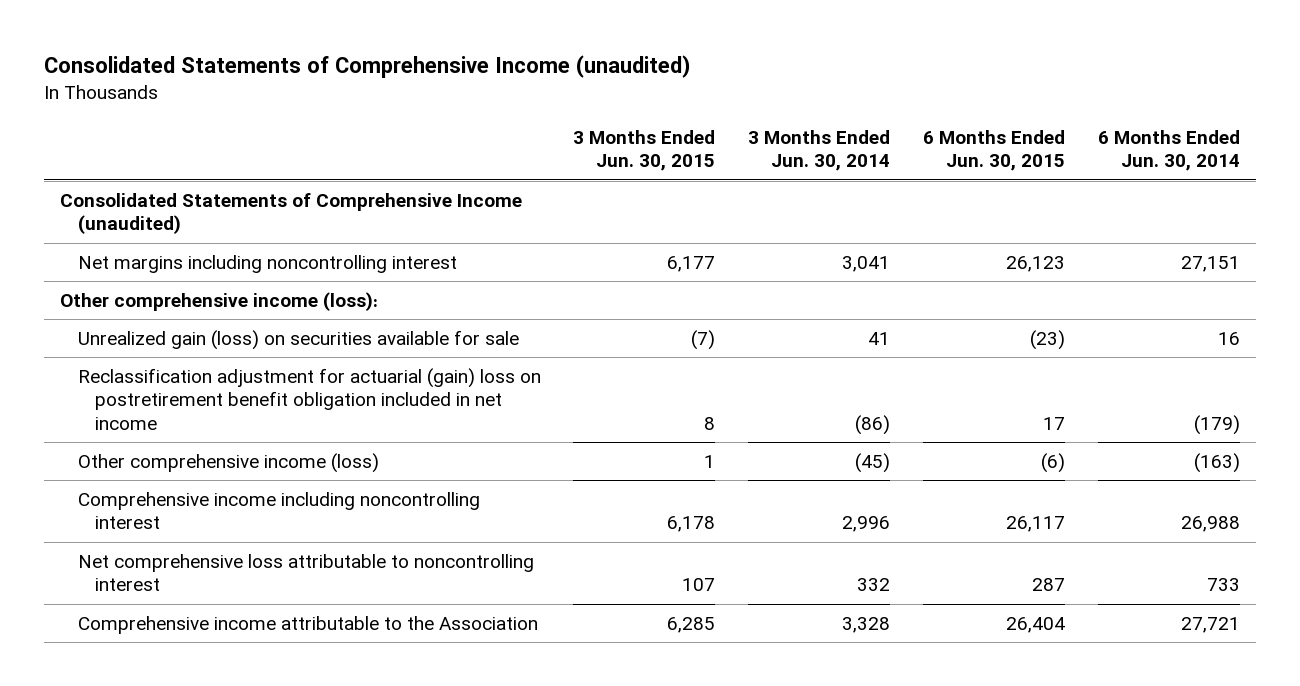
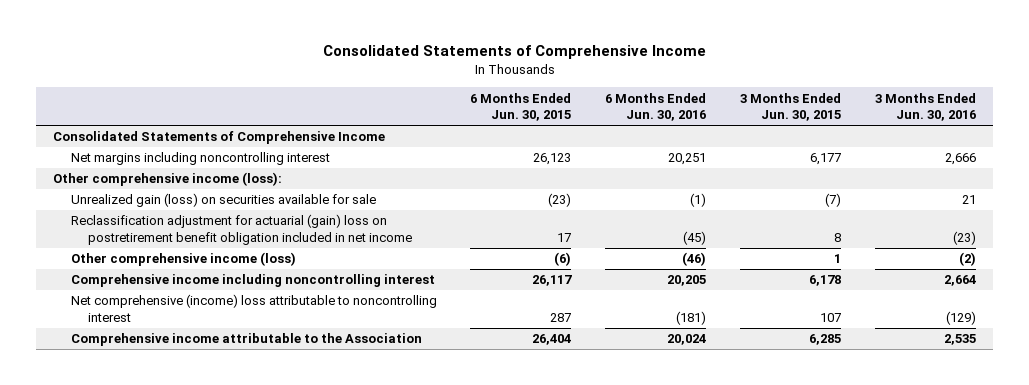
- Consolidated Statements of Comprehensive Income (unaudited)
+ Consolidated Statements of Comprehensive Income
- | 3 Months Ended Jun. 30, 2015 | 3 Months Ended Jun. 30, 2014 | 6 Months Ended Jun. 30, 2015 | 6 Months Ended Jun. 30, 2014
+ | 6 Months Ended Jun. 30, 2015 | 6 Months Ended Jun. 30, 2016 | 3 Months Ended Jun. 30, 2015 | 3 Months Ended Jun. 30, 2016
- Consolidated Statements of Comprehensive Income (unaudited)
+ Consolidated Statements of Comprehensive Income
- Net comprehensive loss attributable to noncontrolling interest | 107 | 332 | 287 | 733
+ Net comprehensive (income) loss attributable to noncontrolling interest | 287 | (181) | 107 | (129)

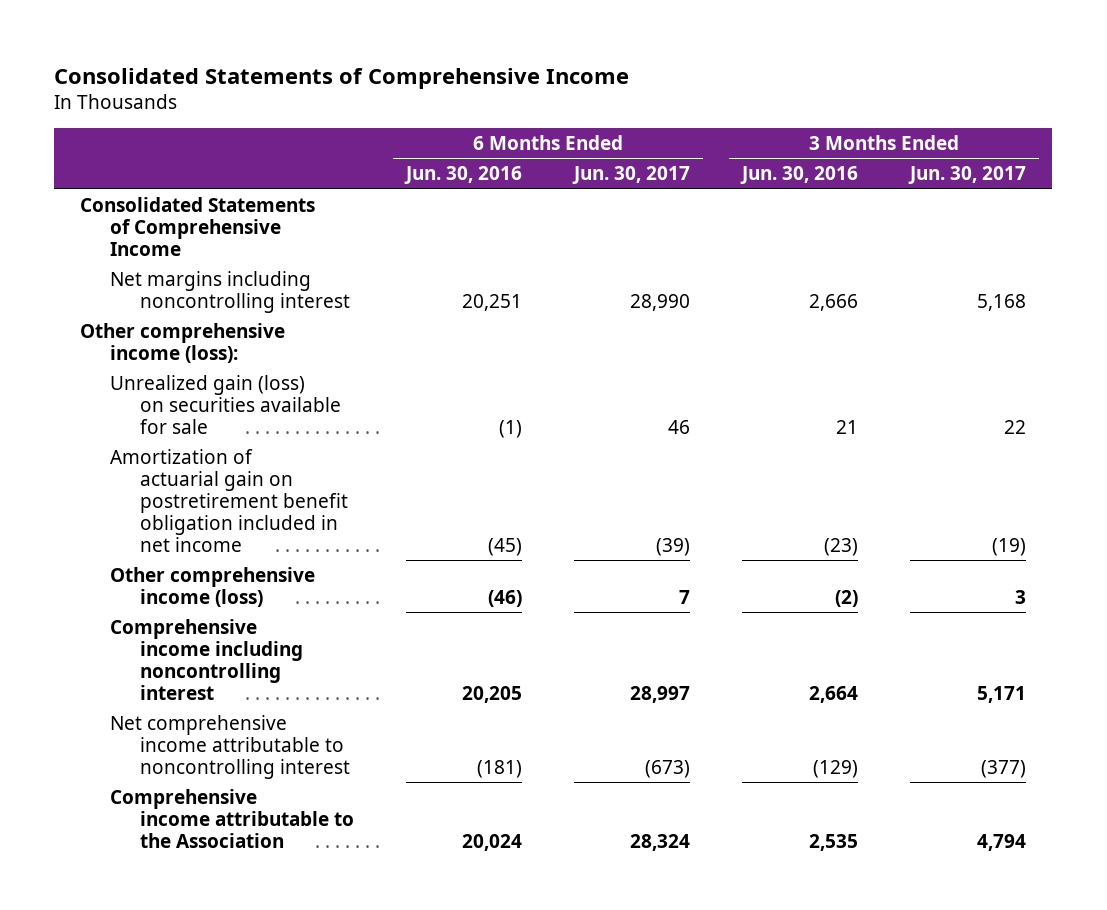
- | 6 Months Ended Jun. 30, 2015 | 6 Months Ended Jun. 30, 2016 | 3 Months Ended Jun. 30, 2015 | 3 Months Ended Jun. 30, 2016
+ | 6 Months Ended Jun. 30, 2016 | 6 Months Ended Jun. 30, 2017 | 3 Months Ended Jun. 30, 2016 | 3 Months Ended Jun. 30, 2017
- Reclassification adjustment for actuarial (gain) loss on postretirement benefit obligation included in net income | 17 | (45) | 8 | (23)
+ Amortization of actuarial gain on postretirement benefit obligation included in net income | (45) | (39) | (23) | (19)
- Net comprehensive (income) loss attributable to noncontrolling interest | 287 | (181) | 107 | (129)
+ Net comprehensive income attributable to noncontrolling interest | (181) | (673) | (129) | (377)

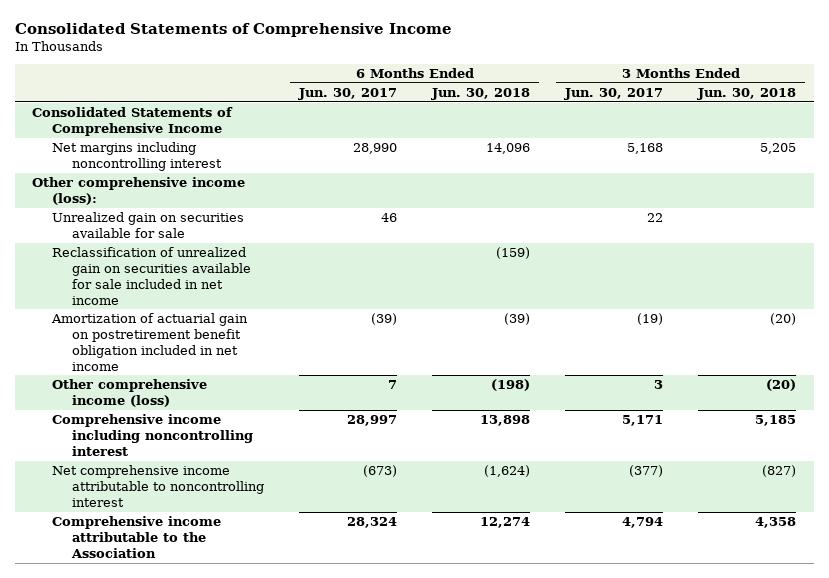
- | 6 Months Ended Jun. 30, 2016 | 6 Months Ended Jun. 30, 2017 | 3 Months Ended Jun. 30, 2016 | 3 Months Ended Jun. 30, 2017
+ | 6 Months Ended Jun. 30, 2017 | 6 Months Ended Jun. 30, 2018 | 3 Months Ended Jun. 30, 2017 | 3 Months Ended Jun. 30, 2018
- Unrealized gain (loss) on securities available for sale | (1) | 46 | 21 | 22
+ Unrealized gain on securities available for sale | 46 | | 22 |
+ Reclassification of unrealized gain on securities available for sale included in net income | | (159) | |

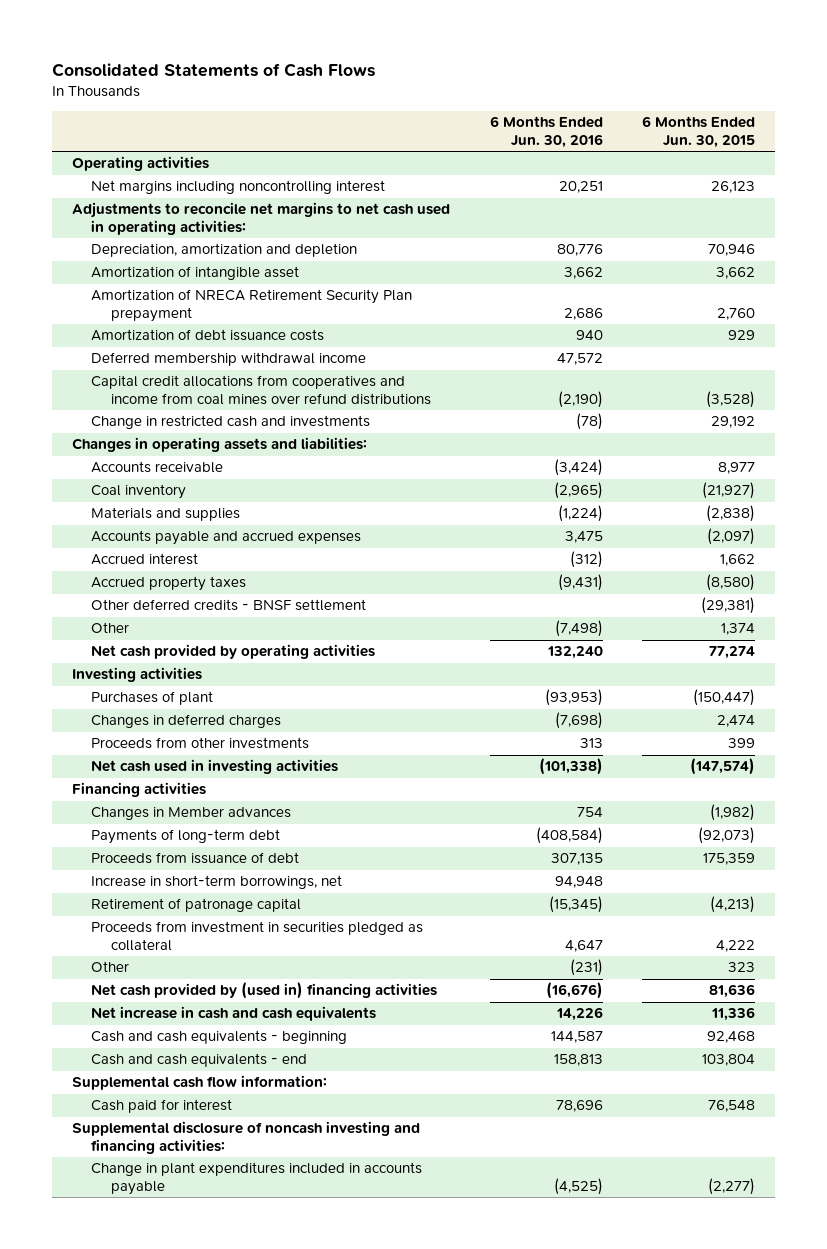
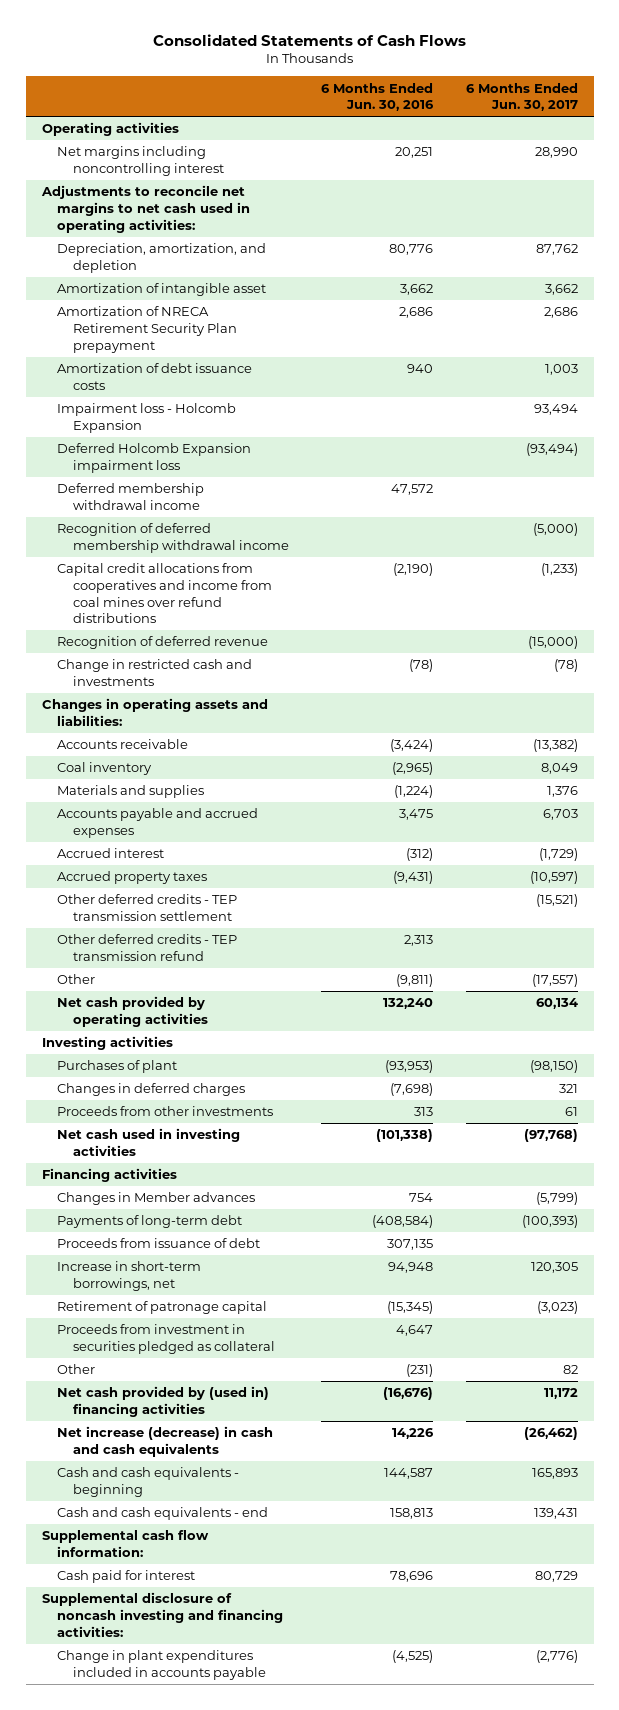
- | 6 Months Ended Jun. 30, 2016 | 6 Months Ended Jun. 30, 2015
+ | 6 Months Ended Jun. 30, 2016 | 6 Months Ended Jun. 30, 2017
- Depreciation, amortization and depletion | 80,776 | 70,946
+ Depreciation, amortization, and depletion | 80,776 | 87,762
+ Impairment loss - Holcomb Expansion | | 93,494
+ Deferred Holcomb Expansion impairment loss | | (93,494)
+ Recognition of deferred membership withdrawal income | | (5,000)
+ Recognition of deferred revenue | | (15,000)
- Other deferred credits - BNSF settlement | | (29,381)
- Other | (7,498) | 1,374
+ Other deferred credits - TEP transmission settlement | | (15,521)
+ Other deferred credits - TEP transmission refund | 2,313 |
+ Other | (9,811) | (17,557)
- Net increase in cash and cash equivalents | 14,226 | 11,336
+ Net increase (decrease) in cash and cash equivalents | 14,226 | (26,462)

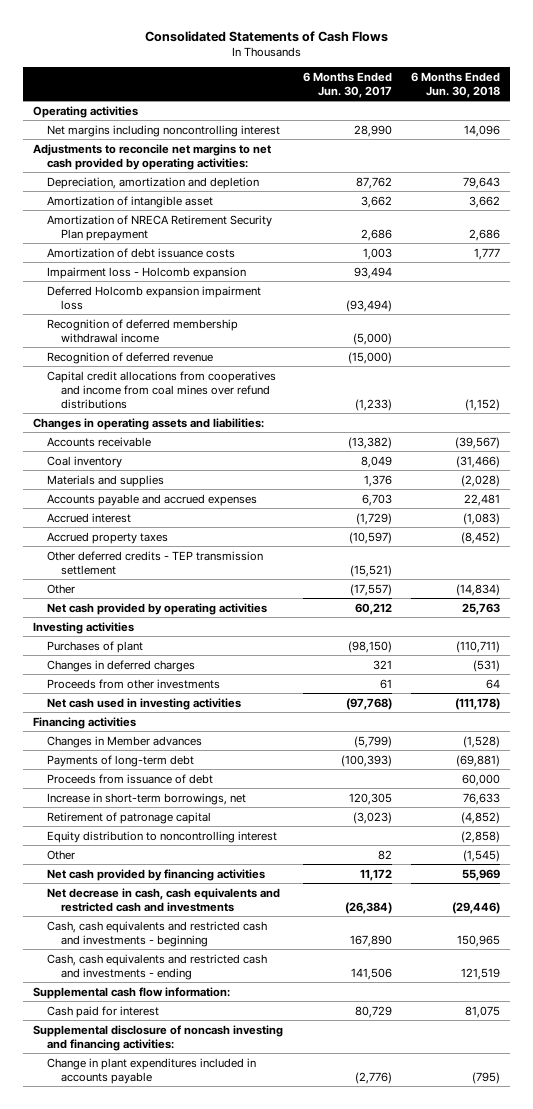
- | 6 Months Ended Jun. 30, 2016 | 6 Months Ended Jun. 30, 2017
+ | 6 Months Ended Jun. 30, 2017 | 6 Months Ended Jun. 30, 2018
- Adjustments to reconcile net margins to net cash used in operating activities:
- Depreciation, amortization, and depletion | 80,776 | 87,762
+ Adjustments to reconcile net margins to net cash provided by operating activities:
+ Depreciation, amortization and depletion | 87,762 | 79,643
- Impairment loss - Holcomb Expansion | | 93,494
- Deferred Holcomb Expansion impairment loss | | (93,494)
- Deferred membership withdrawal income | 47,572 |
+ Impairment loss - Holcomb expansion | 93,494 |
+ Deferred Holcomb expansion impairment loss | (93,494) |
- Change in restricted cash and investments | (78) | (78)
moved down: Capital credit allocations from cooperatives and income from coal mines over refund distributions | (1,233) | (1,152)
- Other deferred credits - TEP transmission refund | 2,313 |
- Net cash provided by operating activities | 132,240 | 60,134
+ Net cash provided by operating activities | 60,212 | 25,763
- Proceeds from investment in securities pledged as collateral | 4,647 |
+ Equity distribution to noncontrolling interest | | (2,858)
- Net cash provided by (used in) financing activities | (16,676) | 11,172
- Net increase (decrease) in cash and cash equivalents | 14,226 | (26,462)
- Cash and cash equivalents - beginning | 144,587 | 165,893
- Cash and cash equivalents - end | 158,813 | 139,431
+ Net cash provided by financing activities | 11,172 | 55,969
+ Net decrease in cash, cash equivalents and restricted cash and investments | (26,384) | (29,446)
+ Cash, cash equivalents and restricted cash and investments - beginning | 167,890 | 150,965
+ Cash, cash equivalents and restricted cash and investments - ending | 141,506 | 121,519

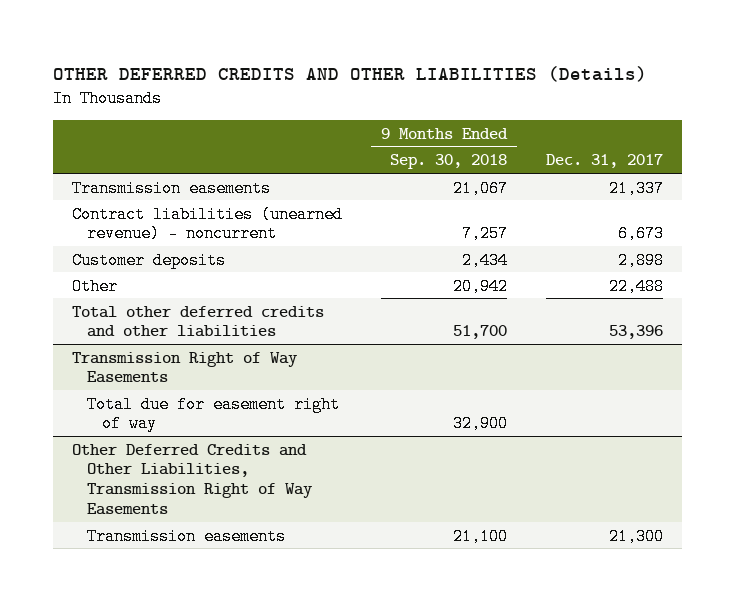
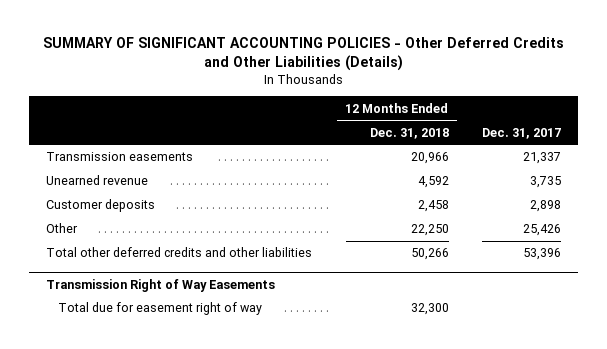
- OTHER DEFERRED CREDITS AND OTHER LIABILITIES (Details)
+ SUMMARY OF SIGNIFICANT ACCOUNTING POLICIES - Other Deferred Credits and Other Liabilities (Details)
- | 9 Months Ended Sep. 30, 2018 | Dec. 31, 2017
+ | 12 Months Ended Dec. 31, 2018 | Dec. 31, 2017
- Contract liabilities (unearned revenue) - noncurrent | 7,257 | 6,673
+ Unearned revenue | 4,592 | 3,735
- Other | 20,942 | 22,488
+ Other | 22,250 | 25,426
- Other Deferred Credits and Other Liabilities, Transmission Right of Way Easements
- Transmission easements | 21,100 | 21,300

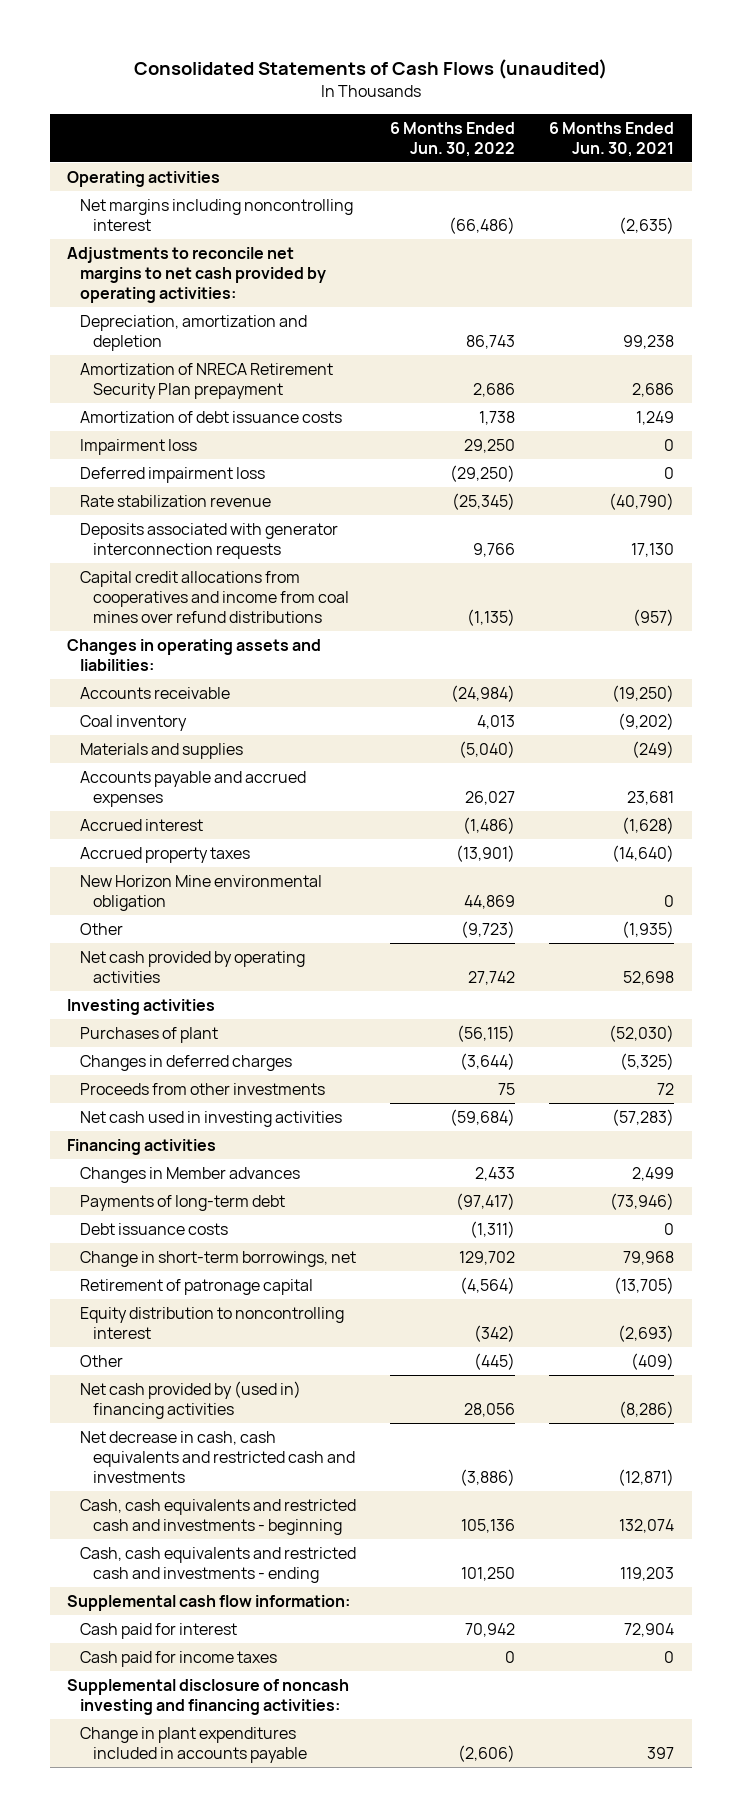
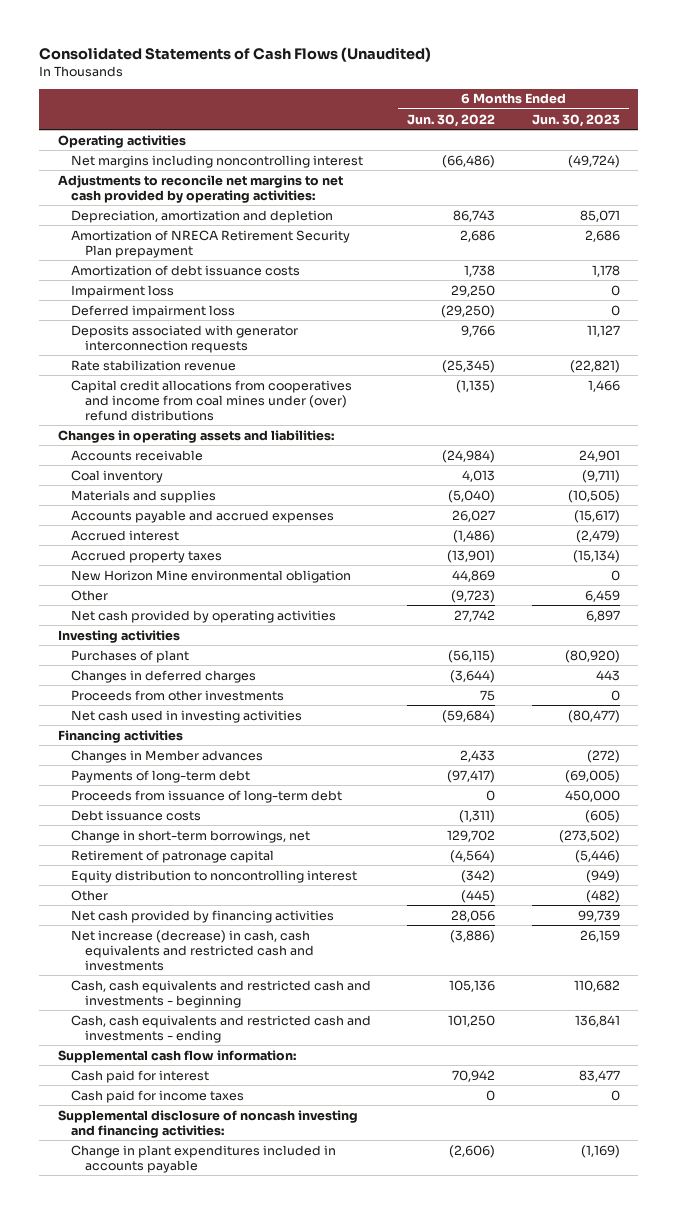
- Consolidated Statements of Cash Flows (unaudited)
+ Consolidated Statements of Cash Flows (Unaudited)
- | 6 Months Ended Jun. 30, 2022 | 6 Months Ended Jun. 30, 2021
+ | 6 Months Ended Jun. 30, 2022 | 6 Months Ended Jun. 30, 2023
- Capital credit allocations from cooperatives and income from coal mines over refund distributions | (1,135) | (957)
moved down: Rate stabilization revenue | (25,345) | (22,821)
+ Capital credit allocations from cooperatives and income from coal mines under (over) refund distributions | (1,135) | 1,466
+ Proceeds from issuance of long-term debt | 0 | 450,000
- Net cash provided by (used in) financing activities | 28,056 | (8,286)
- Net decrease in cash, cash equivalents and restricted cash and investments | (3,886) | (12,871)
+ Net cash provided by financing activities | 28,056 | 99,739
+ Net increase (decrease) in cash, cash equivalents and restricted cash and investments | (3,886) | 26,159

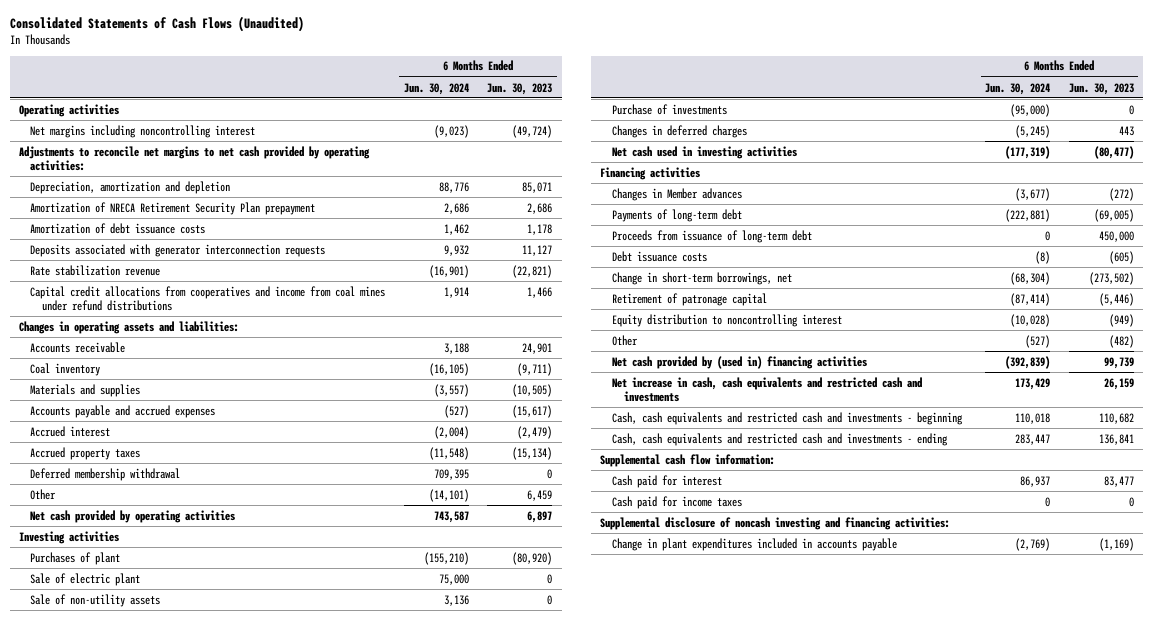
- | 6 Months Ended Jun. 30, 2022 | 6 Months Ended Jun. 30, 2023
+ | 6 Months Ended Jun. 30, 2024 | 6 Months Ended Jun. 30, 2023
- Impairment loss | 29,250 | 0
- Deferred impairment loss | (29,250) | 0
- Capital credit allocations from cooperatives and income from coal mines under (over) refund distributions | (1,135) | 1,466
+ Capital credit allocations from cooperatives and income from coal mines under refund distributions | 1,914 | 1,466
- New Horizon Mine environmental obligation | 44,869 | 0
+ Deferred membership withdrawal | 709,395 | 0
+ Sale of electric plant | 75,000 | 0
+ Sale of non-utility assets | 3,136 | 0
+ Purchase of investments | (95,000) | 0
- Proceeds from other investments | 75 | 0
- Net cash provided by financing activities | 28,056 | 99,739
- Net increase (decrease) in cash, cash equivalents and restricted cash and investments | (3,886) | 26,159
+ Net cash provided by (used in) financing activities | (392,839) | 99,739
+ Net increase in cash, cash equivalents and restricted cash and investments | 173,429 | 26,159

